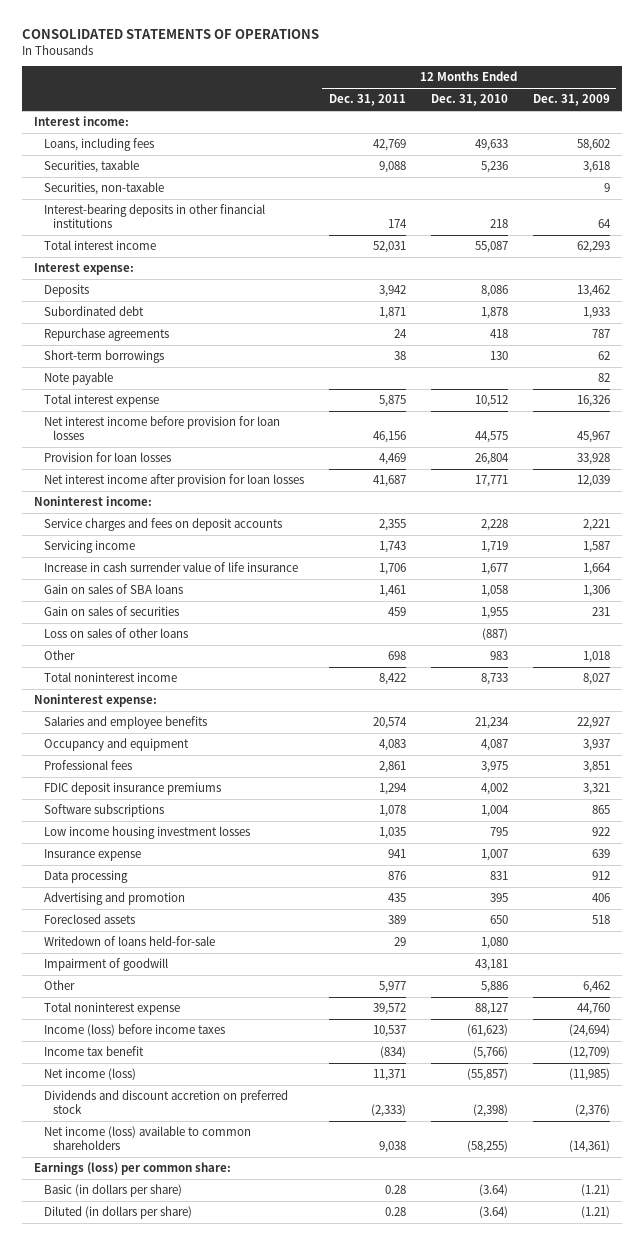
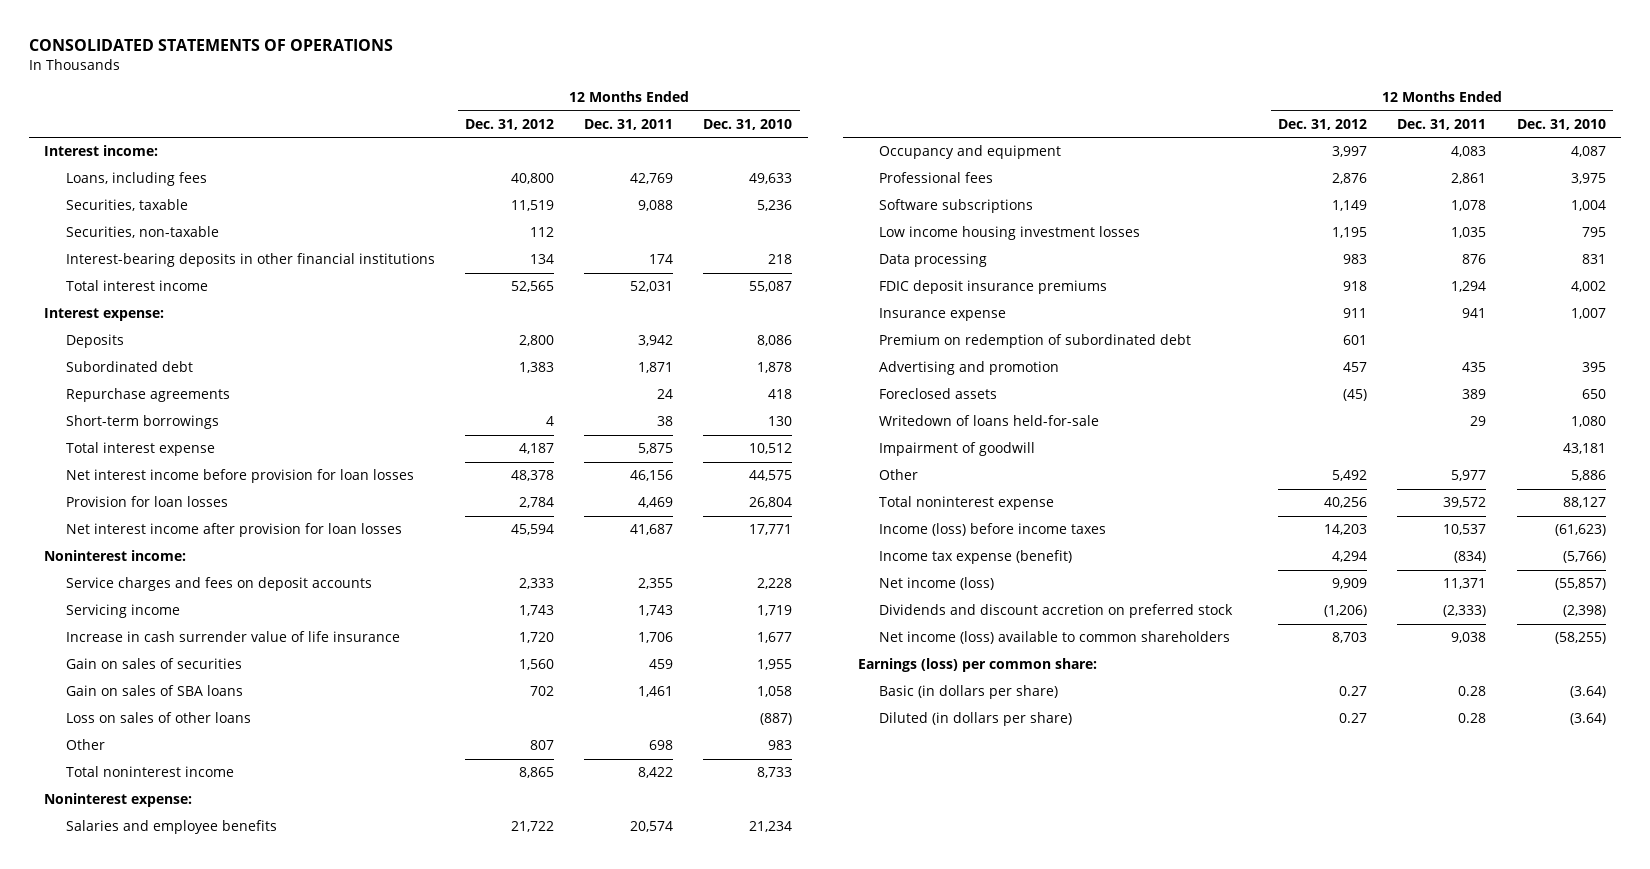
- | 12 Months Ended Dec. 31, 2011 | 12 Months Ended Dec. 31, 2010 | 12 Months Ended Dec. 31, 2009
+ | 12 Months Ended Dec. 31, 2012 | 12 Months Ended Dec. 31, 2011 | 12 Months Ended Dec. 31, 2010
- Note payable | | | 82
moved down: Gain on sales of SBA loans | 702 | 1,461 | 1,058
moved down: FDIC deposit insurance premiums | 918 | 1,294 | 4,002
moved down: Insurance expense | 911 | 941 | 1,007
+ Premium on redemption of subordinated debt | 601 | |
- Income tax benefit | (834) | (5,766) | (12,709)
+ Income tax expense (benefit) | 4,294 | (834) | (5,766)

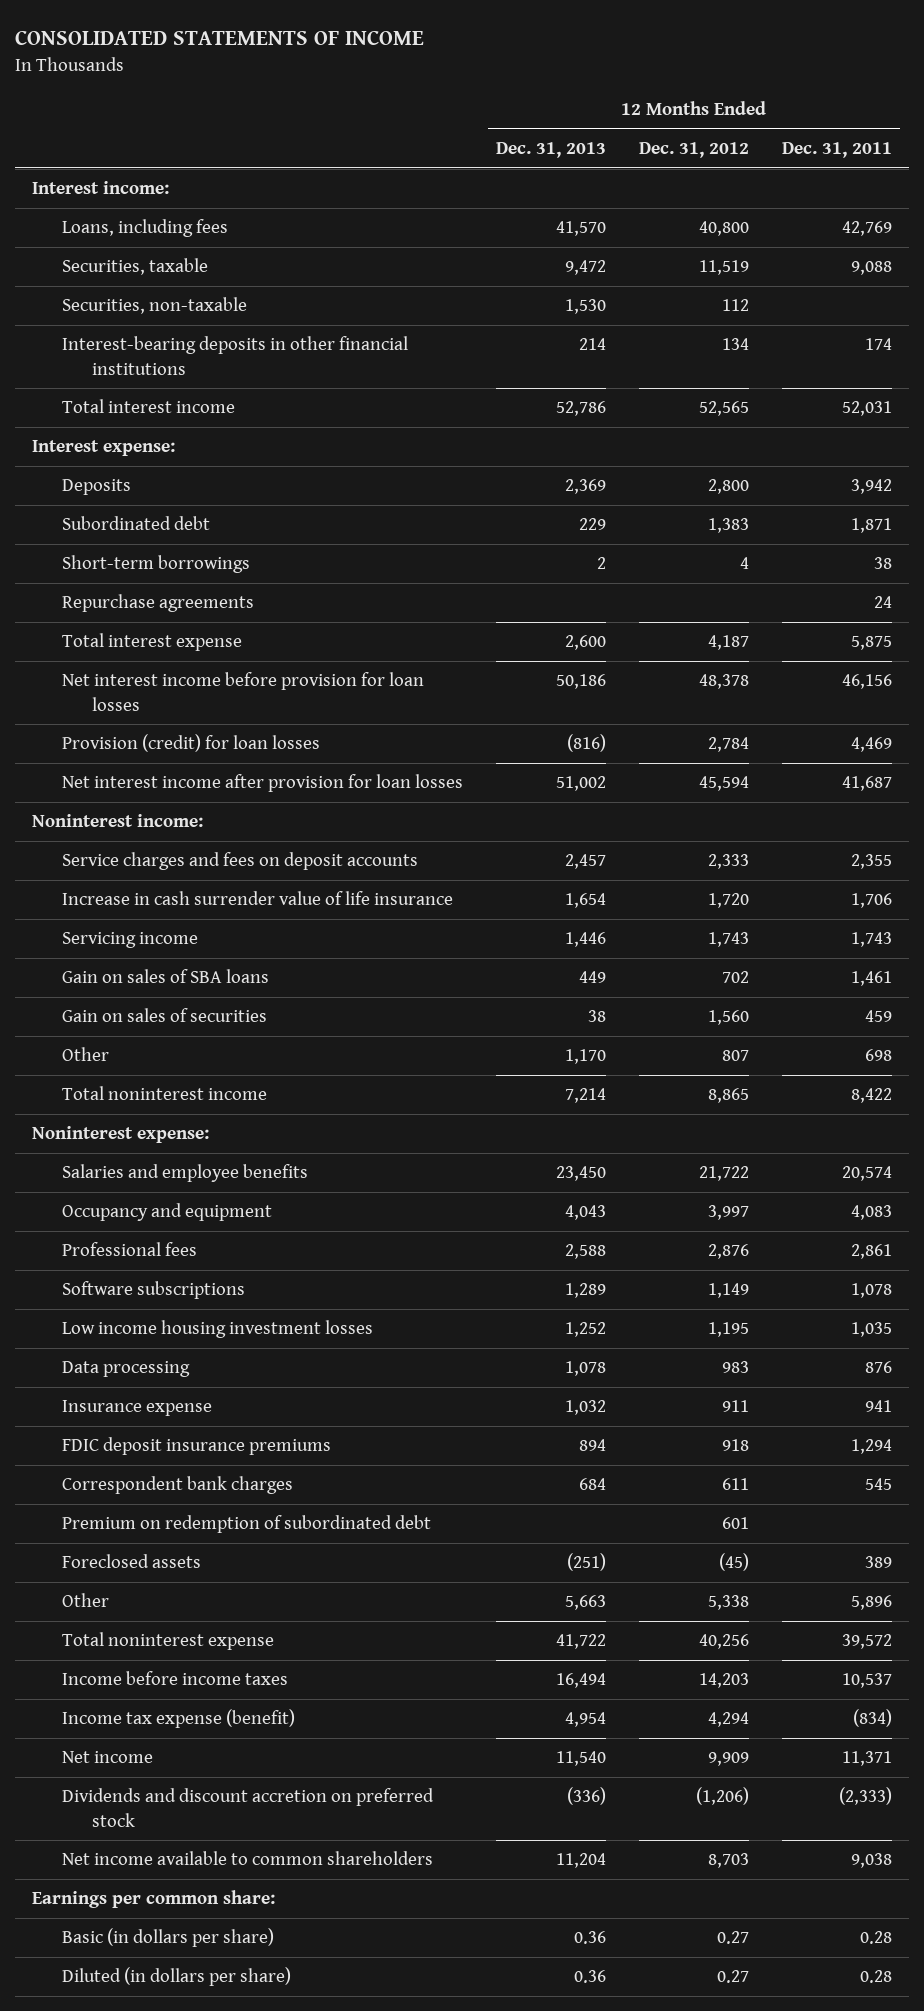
- CONSOLIDATED STATEMENTS OF OPERATIONS
+ CONSOLIDATED STATEMENTS OF INCOME
- | 12 Months Ended Dec. 31, 2012 | 12 Months Ended Dec. 31, 2011 | 12 Months Ended Dec. 31, 2010
+ | 12 Months Ended Dec. 31, 2013 | 12 Months Ended Dec. 31, 2012 | 12 Months Ended Dec. 31, 2011
moved down: Repurchase agreements | | | 24
- Provision for loan losses | 2,784 | 4,469 | 26,804
+ Provision (credit) for loan losses | (816) | 2,784 | 4,469
moved down: Servicing income | 1,446 | 1,743 | 1,743
- Loss on sales of other loans | | | (887)
moved down: Gain on sales of securities | 38 | 1,560 | 459
moved down: FDIC deposit insurance premiums | 894 | 918 | 1,294
+ Correspondent bank charges | 684 | 611 | 545
- Advertising and promotion | 457 | 435 | 395
- Writedown of loans held-for-sale | | 29 | 1,080
- Impairment of goodwill | | | 43,181
- Other | 5,492 | 5,977 | 5,886
+ Other | 5,663 | 5,338 | 5,896
- Income (loss) before income taxes | 14,203 | 10,537 | (61,623)
+ Income before income taxes | 16,494 | 14,203 | 10,537
- Net income (loss) | 9,909 | 11,371 | (55,857)
+ Net income | 11,540 | 9,909 | 11,371
- Net income (loss) available to common shareholders | 8,703 | 9,038 | (58,255)
- Earnings (loss) per common share:
+ Net income available to common shareholders | 11,204 | 8,703 | 9,038
+ Earnings per common share:

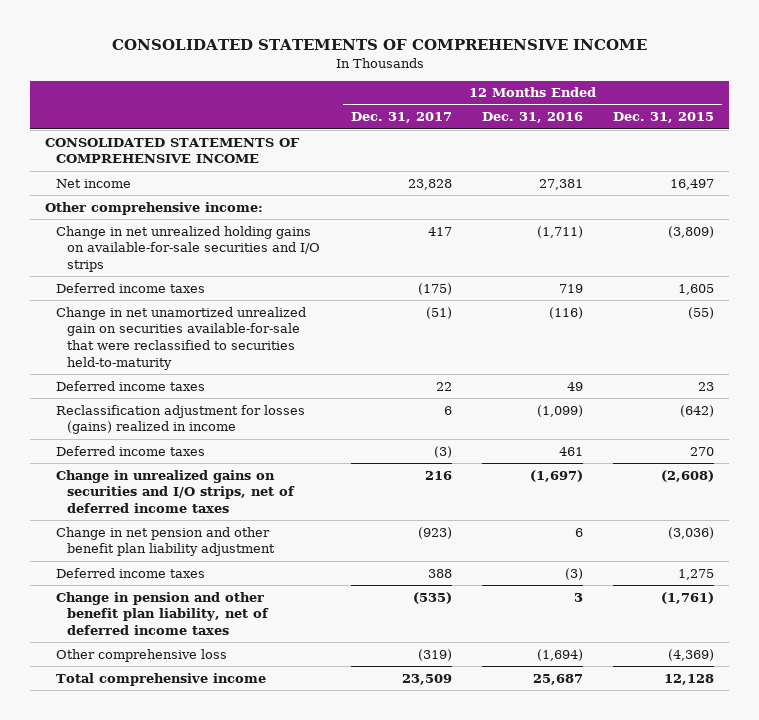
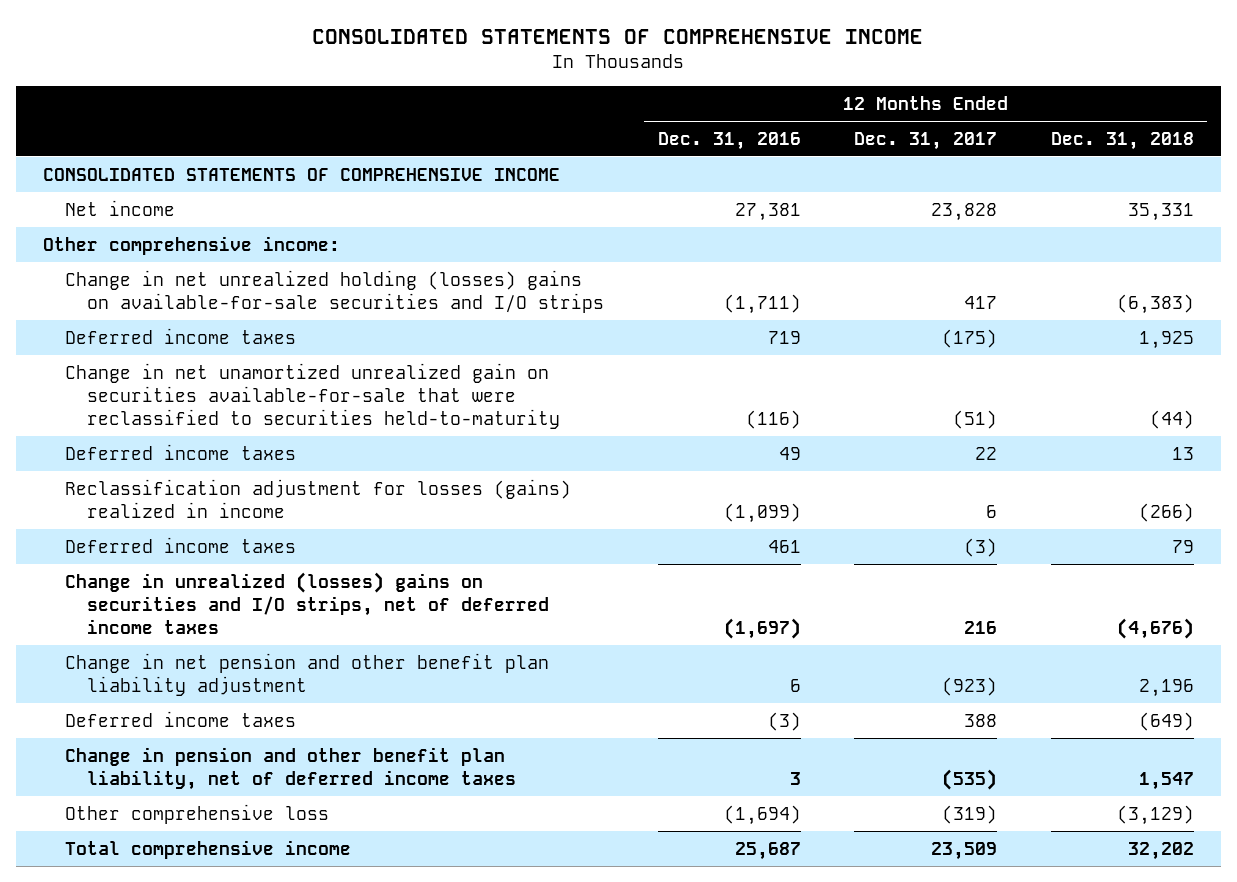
- | 12 Months Ended Dec. 31, 2017 | 12 Months Ended Dec. 31, 2016 | 12 Months Ended Dec. 31, 2015
+ | 12 Months Ended Dec. 31, 2016 | 12 Months Ended Dec. 31, 2017 | 12 Months Ended Dec. 31, 2018
- Change in net unrealized holding gains on available-for-sale securities and I/O strips | 417 | (1,711) | (3,809)
+ Change in net unrealized holding (losses) gains on available-for-sale securities and I/O strips | (1,711) | 417 | (6,383)
- Change in unrealized gains on securities and I/O strips, net of deferred income taxes | 216 | (1,697) | (2,608)
+ Change in unrealized (losses) gains on securities and I/O strips, net of deferred income taxes | (1,697) | 216 | (4,676)

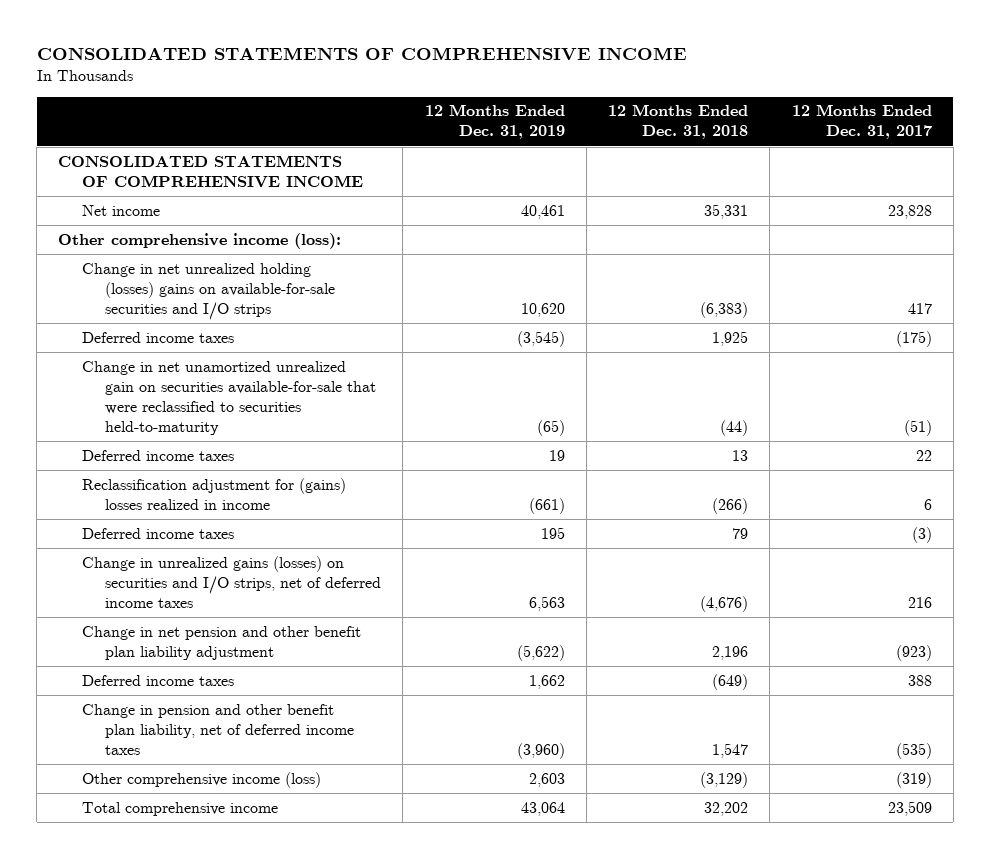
- | 12 Months Ended Dec. 31, 2016 | 12 Months Ended Dec. 31, 2017 | 12 Months Ended Dec. 31, 2018
+ | 12 Months Ended Dec. 31, 2019 | 12 Months Ended Dec. 31, 2018 | 12 Months Ended Dec. 31, 2017
- Other comprehensive income:
+ Other comprehensive income (loss):
- Reclassification adjustment for losses (gains) realized in income | (1,099) | 6 | (266)
+ Reclassification adjustment for (gains) losses realized in income | (661) | (266) | 6
- Change in unrealized (losses) gains on securities and I/O strips, net of deferred income taxes | (1,697) | 216 | (4,676)
+ Change in unrealized gains (losses) on securities and I/O strips, net of deferred income taxes | 6,563 | (4,676) | 216
- Other comprehensive loss | (1,694) | (319) | (3,129)
+ Other comprehensive income (loss) | 2,603 | (3,129) | (319)

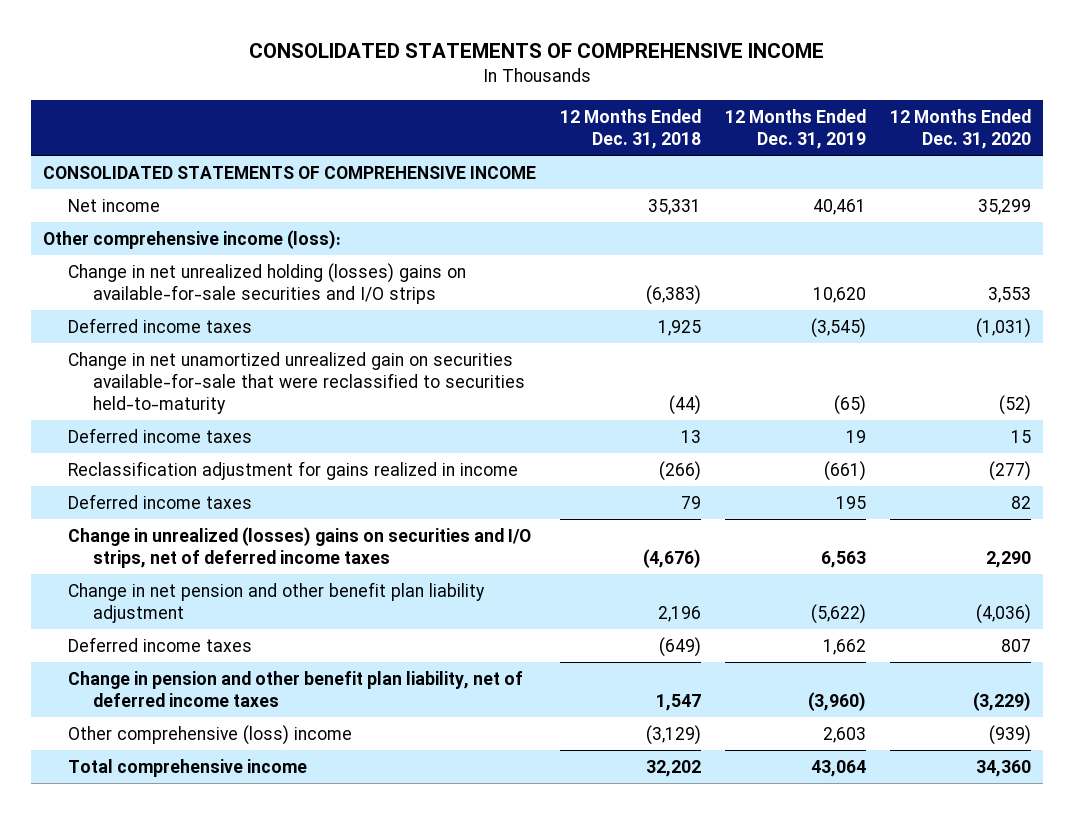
- | 12 Months Ended Dec. 31, 2019 | 12 Months Ended Dec. 31, 2018 | 12 Months Ended Dec. 31, 2017
+ | 12 Months Ended Dec. 31, 2018 | 12 Months Ended Dec. 31, 2019 | 12 Months Ended Dec. 31, 2020
- Reclassification adjustment for (gains) losses realized in income | (661) | (266) | 6
+ Reclassification adjustment for gains realized in income | (266) | (661) | (277)
- Change in unrealized gains (losses) on securities and I/O strips, net of deferred income taxes | 6,563 | (4,676) | 216
+ Change in unrealized (losses) gains on securities and I/O strips, net of deferred income taxes | (4,676) | 6,563 | 2,290
- Other comprehensive income (loss) | 2,603 | (3,129) | (319)
+ Other comprehensive (loss) income | (3,129) | 2,603 | (939)

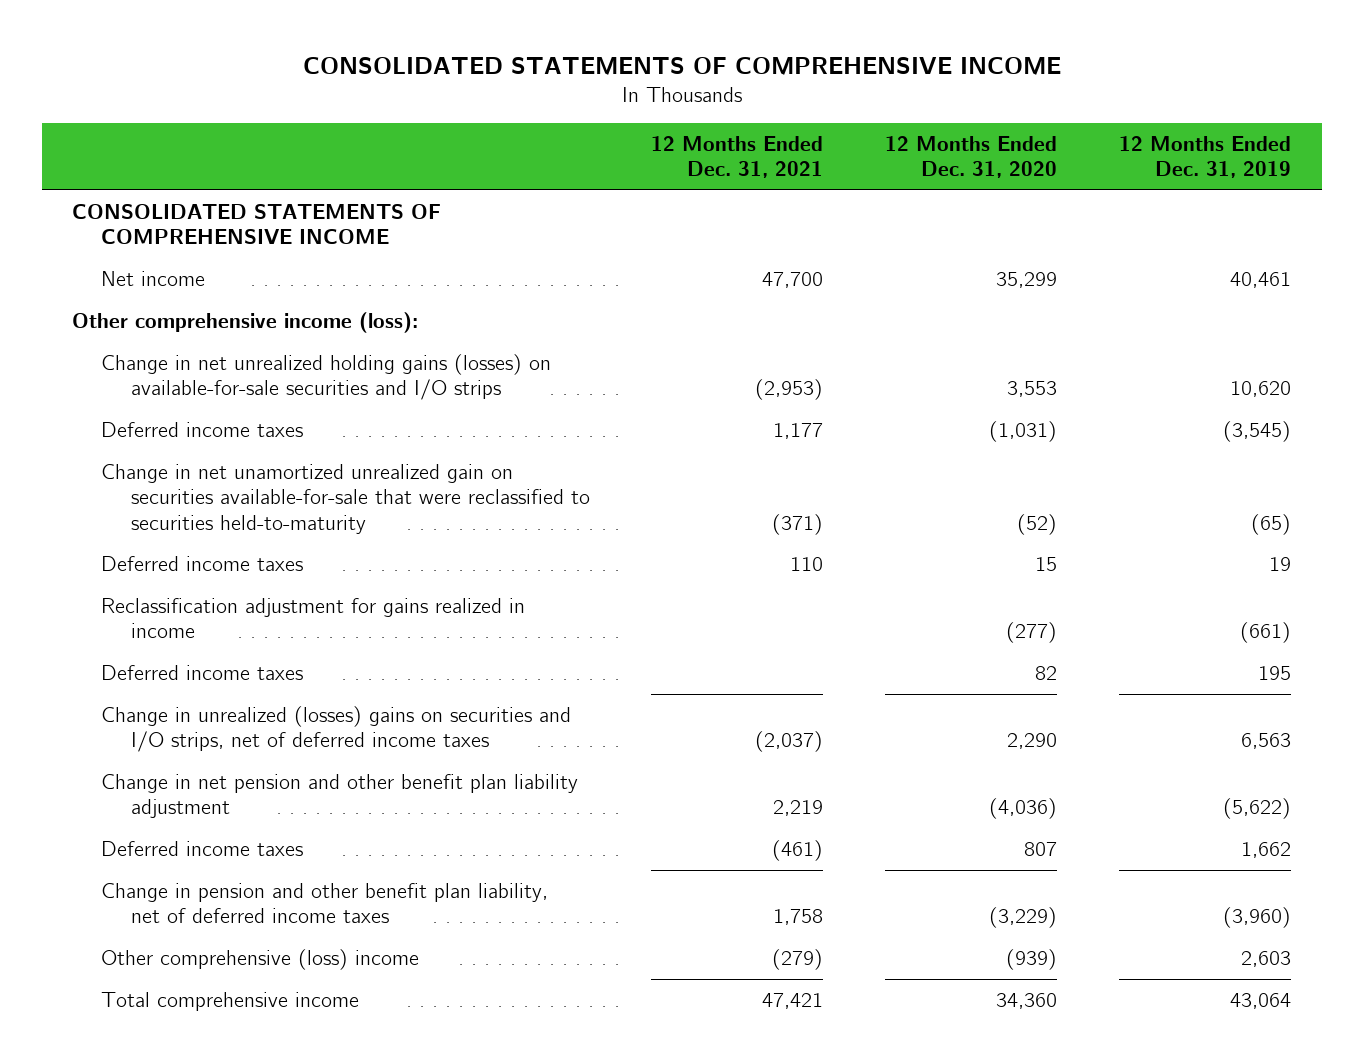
- | 12 Months Ended Dec. 31, 2018 | 12 Months Ended Dec. 31, 2019 | 12 Months Ended Dec. 31, 2020
+ | 12 Months Ended Dec. 31, 2021 | 12 Months Ended Dec. 31, 2020 | 12 Months Ended Dec. 31, 2019
- Change in net unrealized holding (losses) gains on available-for-sale securities and I/O strips | (6,383) | 10,620 | 3,553
+ Change in net unrealized holding gains (losses) on available-for-sale securities and I/O strips | (2,953) | 3,553 | 10,620

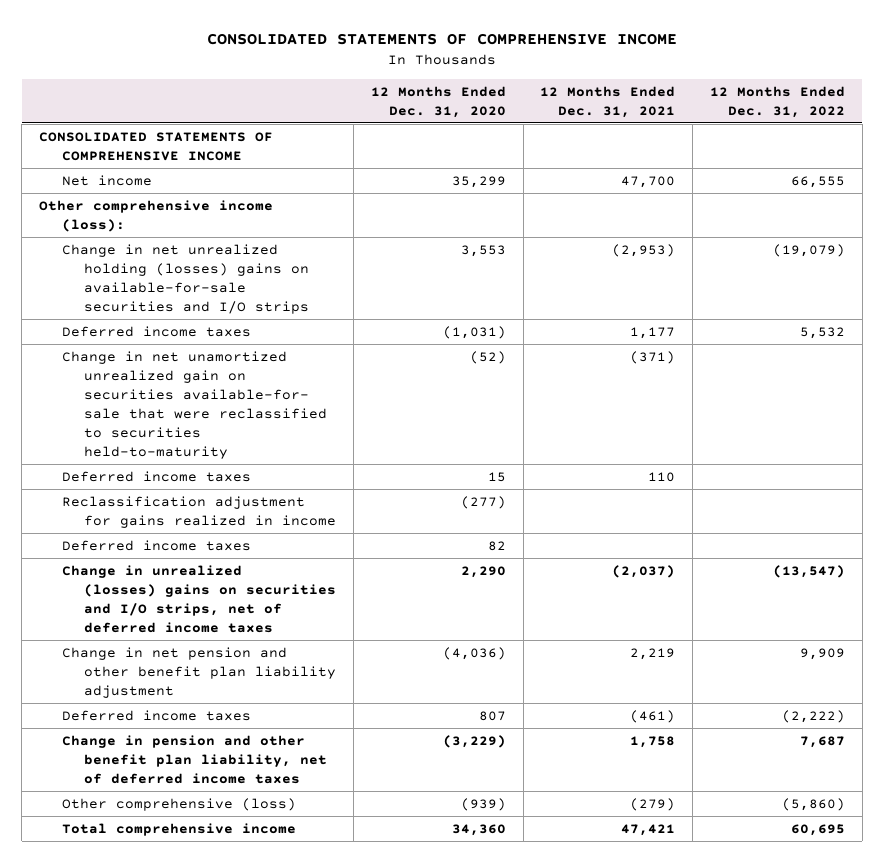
- | 12 Months Ended Dec. 31, 2021 | 12 Months Ended Dec. 31, 2020 | 12 Months Ended Dec. 31, 2019
+ | 12 Months Ended Dec. 31, 2020 | 12 Months Ended Dec. 31, 2021 | 12 Months Ended Dec. 31, 2022
- Change in net unrealized holding gains (losses) on available-for-sale securities and I/O strips | (2,953) | 3,553 | 10,620
+ Change in net unrealized holding (losses) gains on available-for-sale securities and I/O strips | 3,553 | (2,953) | (19,079)
- Change in net unamortized unrealized gain on securities available-for-sale that were reclassified to securities held-to-maturity | (371) | (52) | (65)
+ Change in net unamortized unrealized gain on securities available-for- sale that were reclassified to securities held-to-maturity | (52) | (371) |
- Other comprehensive (loss) income | (279) | (939) | 2,603
+ Other comprehensive (loss) | (939) | (279) | (5,860)

